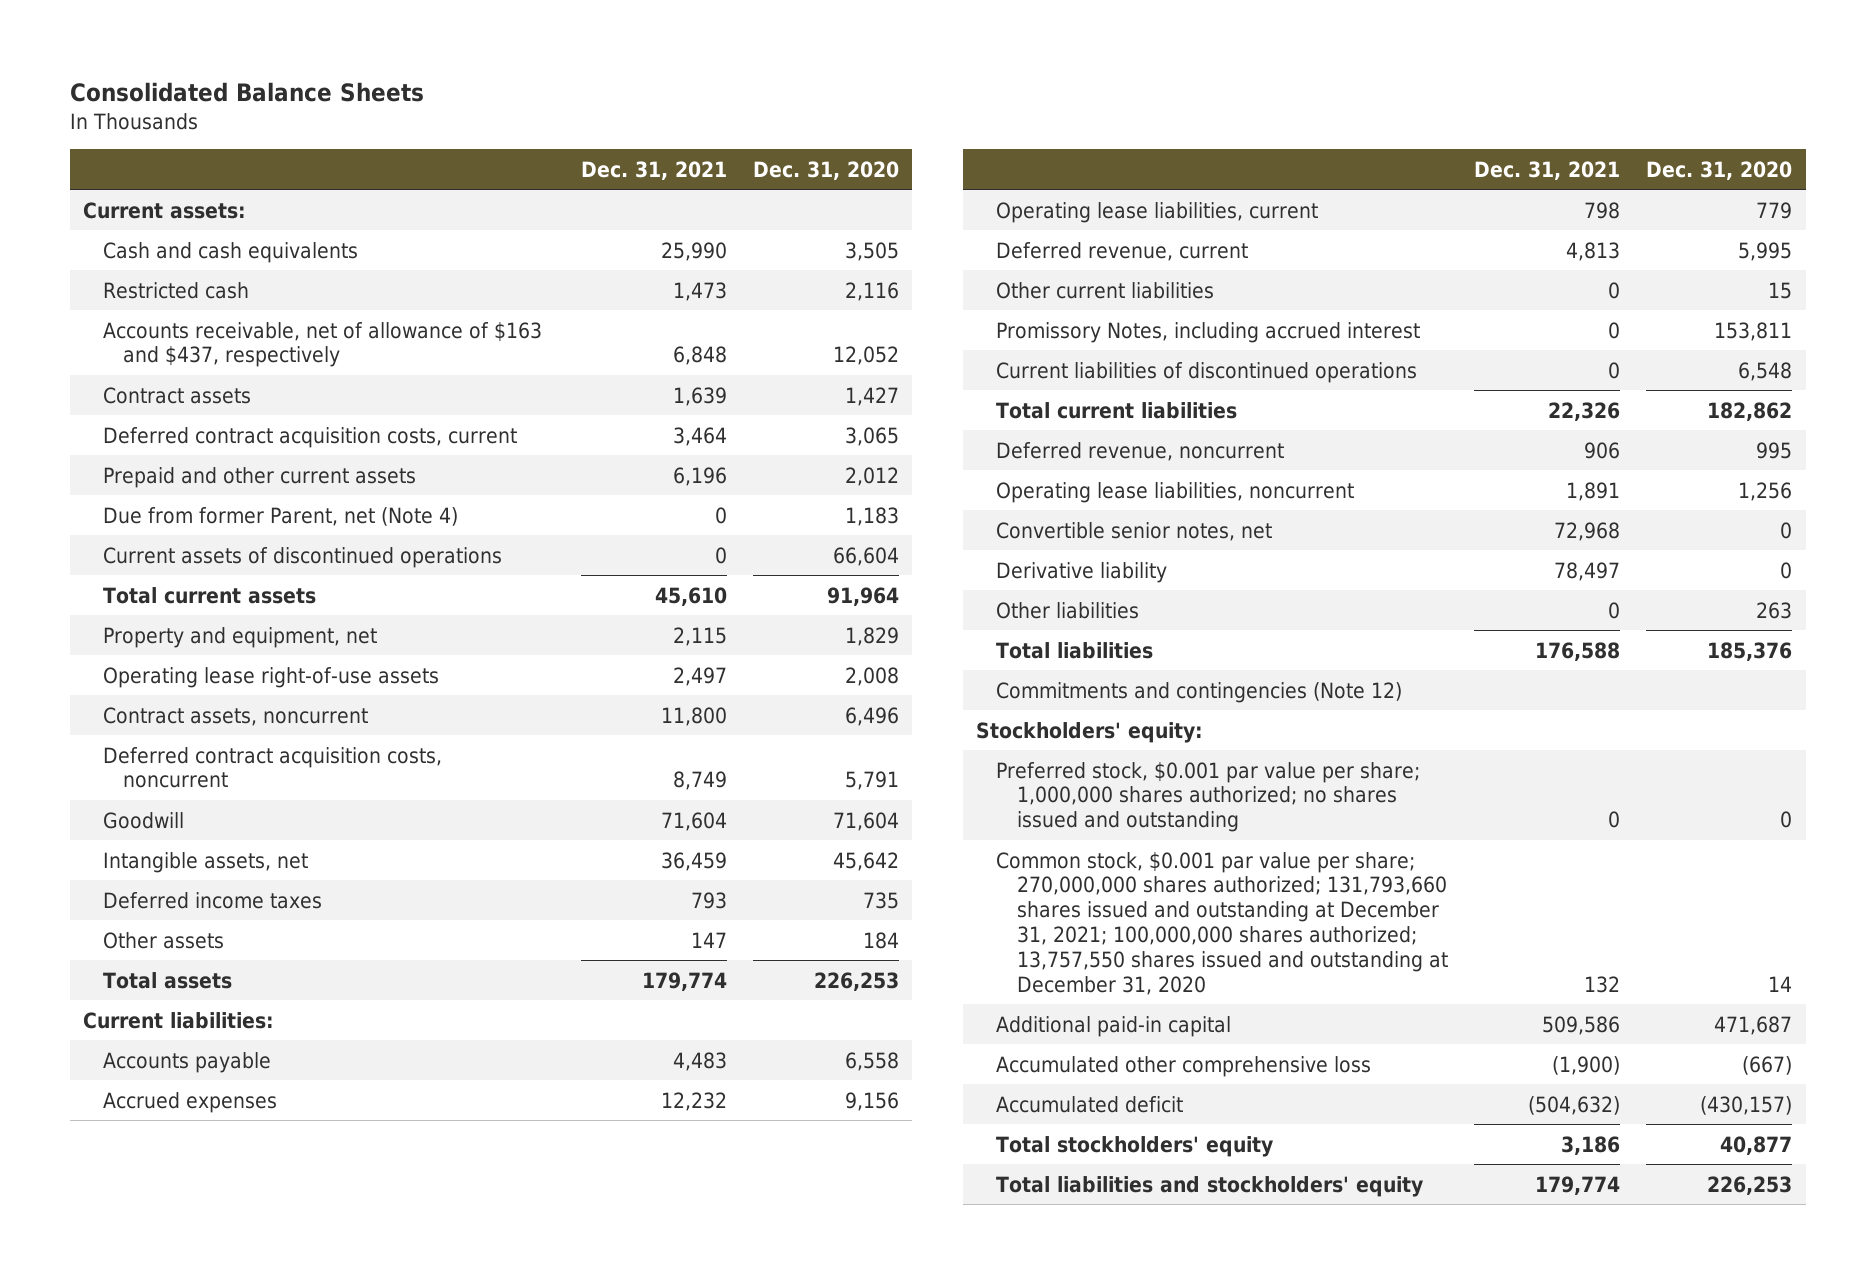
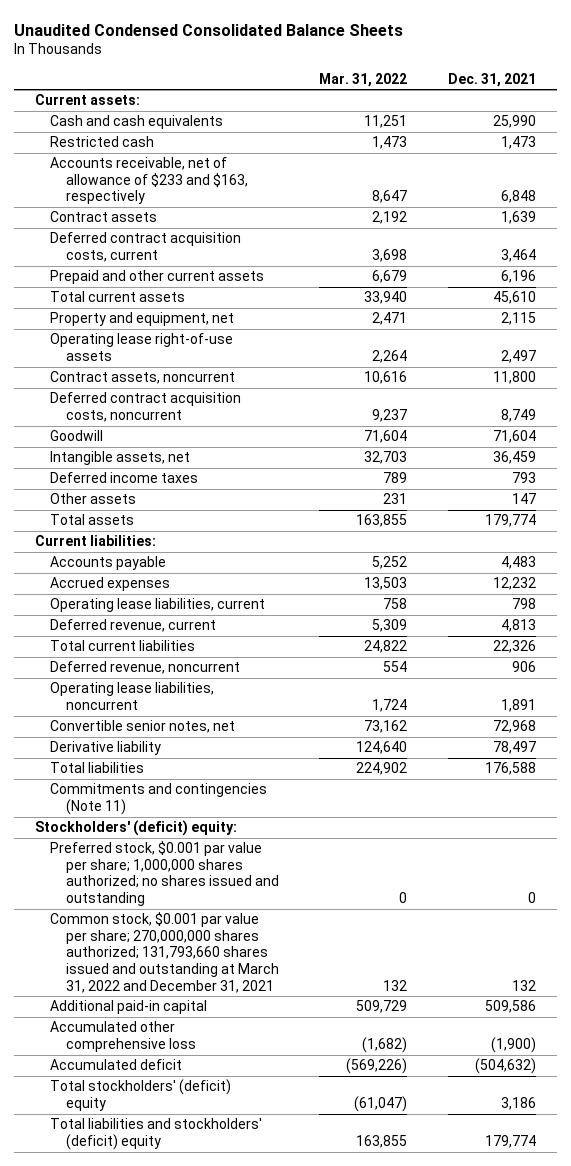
- Consolidated Balance Sheets
+ Unaudited Condensed Consolidated Balance Sheets
- | Dec. 31, 2021 | Dec. 31, 2020
+ | Mar. 31, 2022 | Dec. 31, 2021
- Accounts receivable, net of allowance of $163 and $437, respectively | 6,848 | 12,052
+ Accounts receivable, net of allowance of $233 and $163, respectively | 8,647 | 6,848
- Due from former Parent, net (Note 4) | 0 | 1,183
- Current assets of discontinued operations | 0 | 66,604
- Other current liabilities | 0 | 15
- Promissory Notes, including accrued interest | 0 | 153,811
- Current liabilities of discontinued operations | 0 | 6,548
- Other liabilities | 0 | 263
- Commitments and contingencies (Note 12)
- Stockholders' equity:
+ Commitments and contingencies (Note 11)
+ Stockholders' (deficit) equity:
- Common stock, $0.001 par value per share; 270,000,000 shares authorized; 131,793,660 shares issued and outstanding at December 31, 2021; 100,000,000 shares authorized; 13,757,550 shares issued and outstanding at December 31, 2020 | 132 | 14
+ Common stock, $0.001 par value per share; 270,000,000 shares authorized; 131,793,660 shares issued and outstanding at March 31, 2022 and December 31, 2021 | 132 | 132
- Total stockholders' equity | 3,186 | 40,877
- Total liabilities and stockholders' equity | 179,774 | 226,253
+ Total stockholders' (deficit) equity | (61,047) | 3,186
+ Total liabilities and stockholders' (deficit) equity | 163,855 | 179,774

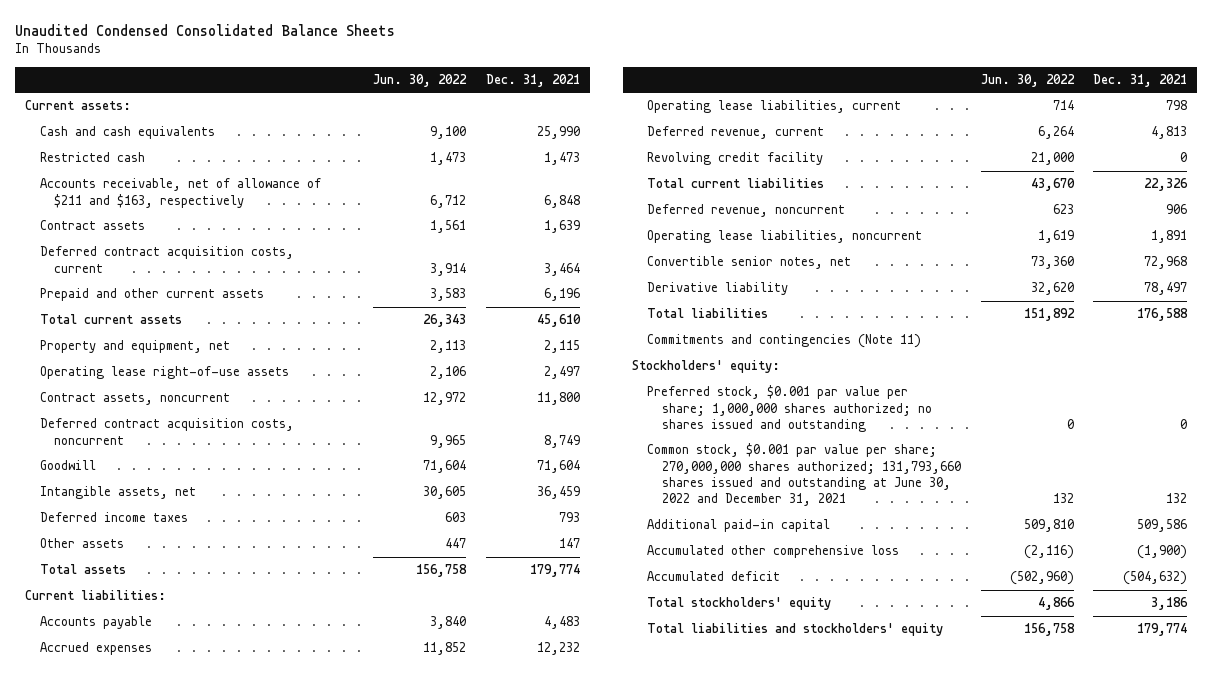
- | Mar. 31, 2022 | Dec. 31, 2021
+ | Jun. 30, 2022 | Dec. 31, 2021
- Accounts receivable, net of allowance of $233 and $163, respectively | 8,647 | 6,848
+ Accounts receivable, net of allowance of $211 and $163, respectively | 6,712 | 6,848
+ Revolving credit facility | 21,000 | 0
- Stockholders' (deficit) equity:
+ Stockholders' equity:
- Common stock, $0.001 par value per share; 270,000,000 shares authorized; 131,793,660 shares issued and outstanding at March 31, 2022 and December 31, 2021 | 132 | 132
+ Common stock, $0.001 par value per share; 270,000,000 shares authorized; 131,793,660 shares issued and outstanding at June 30, 2022 and December 31, 2021 | 132 | 132
- Total stockholders' (deficit) equity | (61,047) | 3,186
- Total liabilities and stockholders' (deficit) equity | 163,855 | 179,774
+ Total stockholders' equity | 4,866 | 3,186
+ Total liabilities and stockholders' equity | 156,758 | 179,774

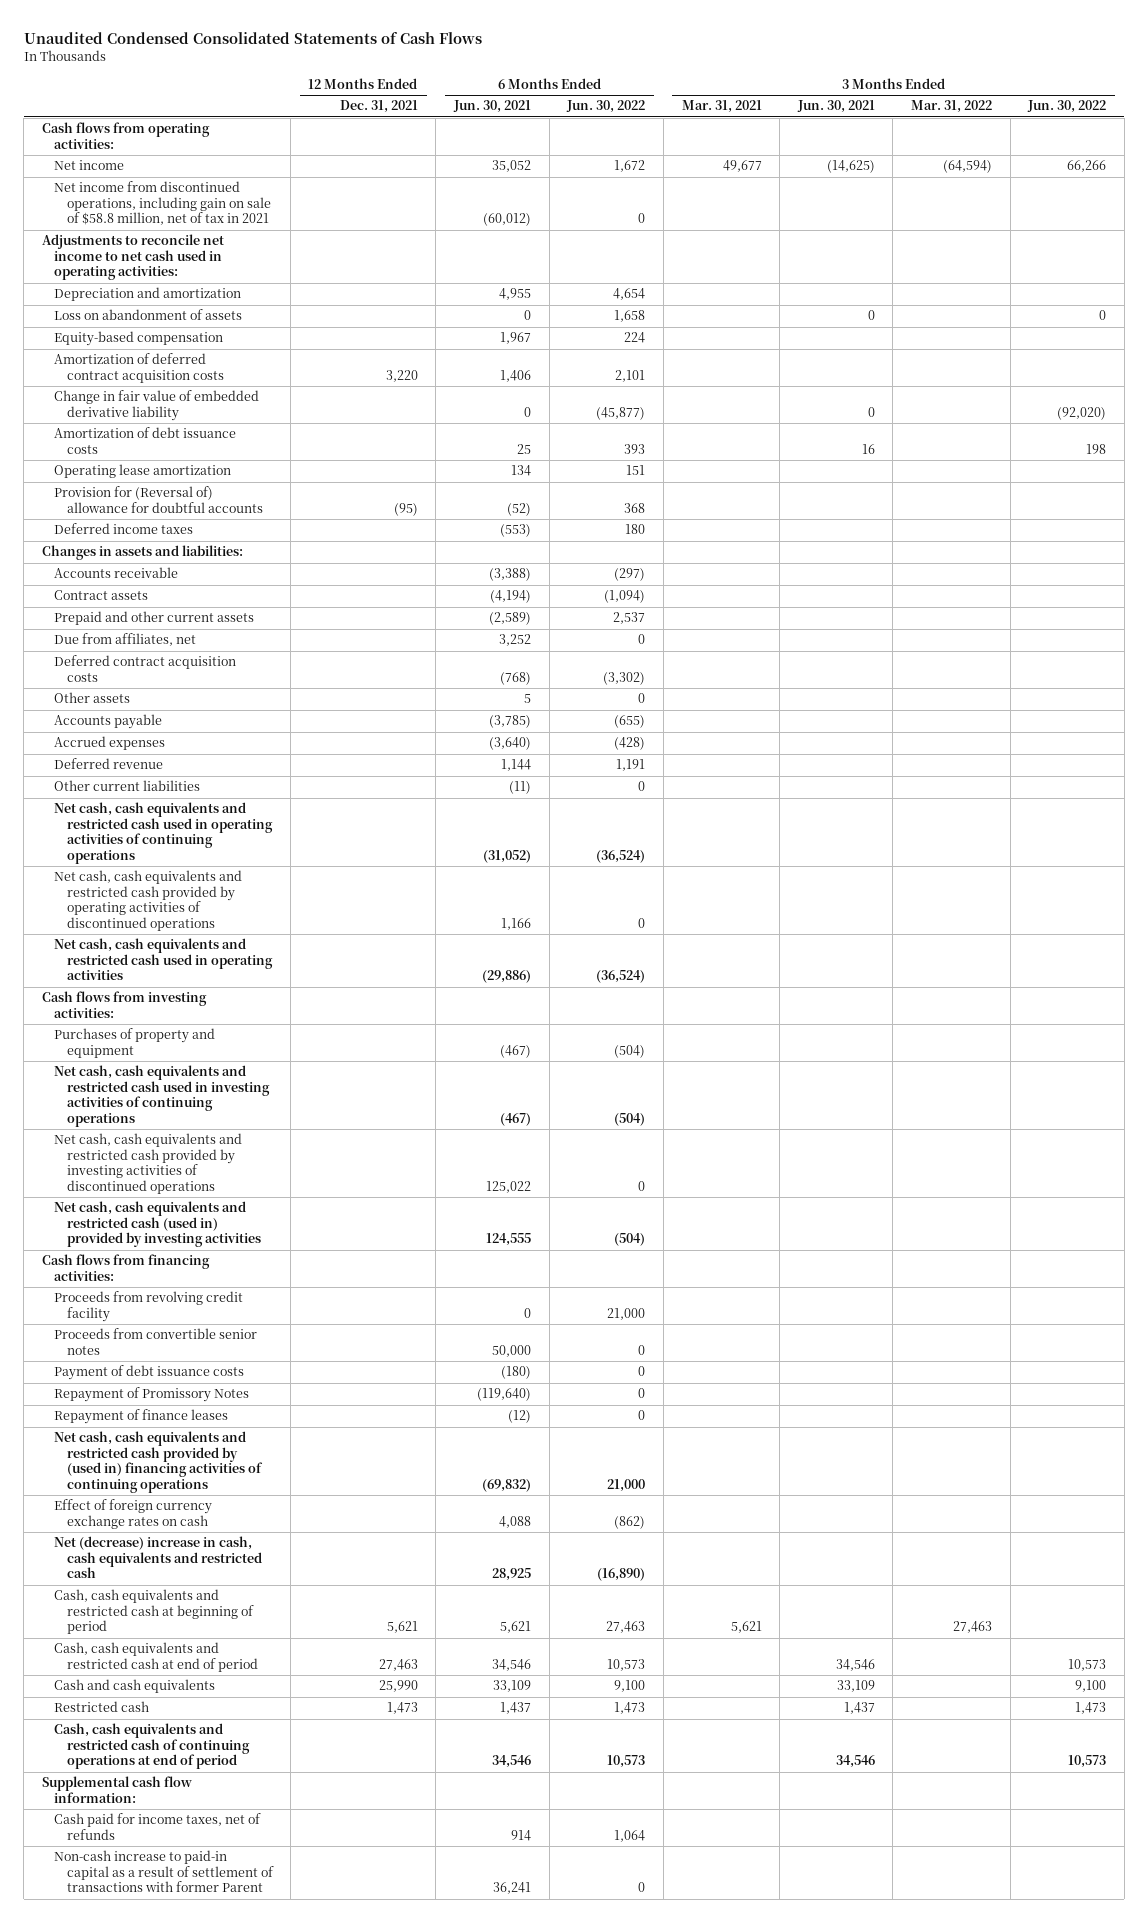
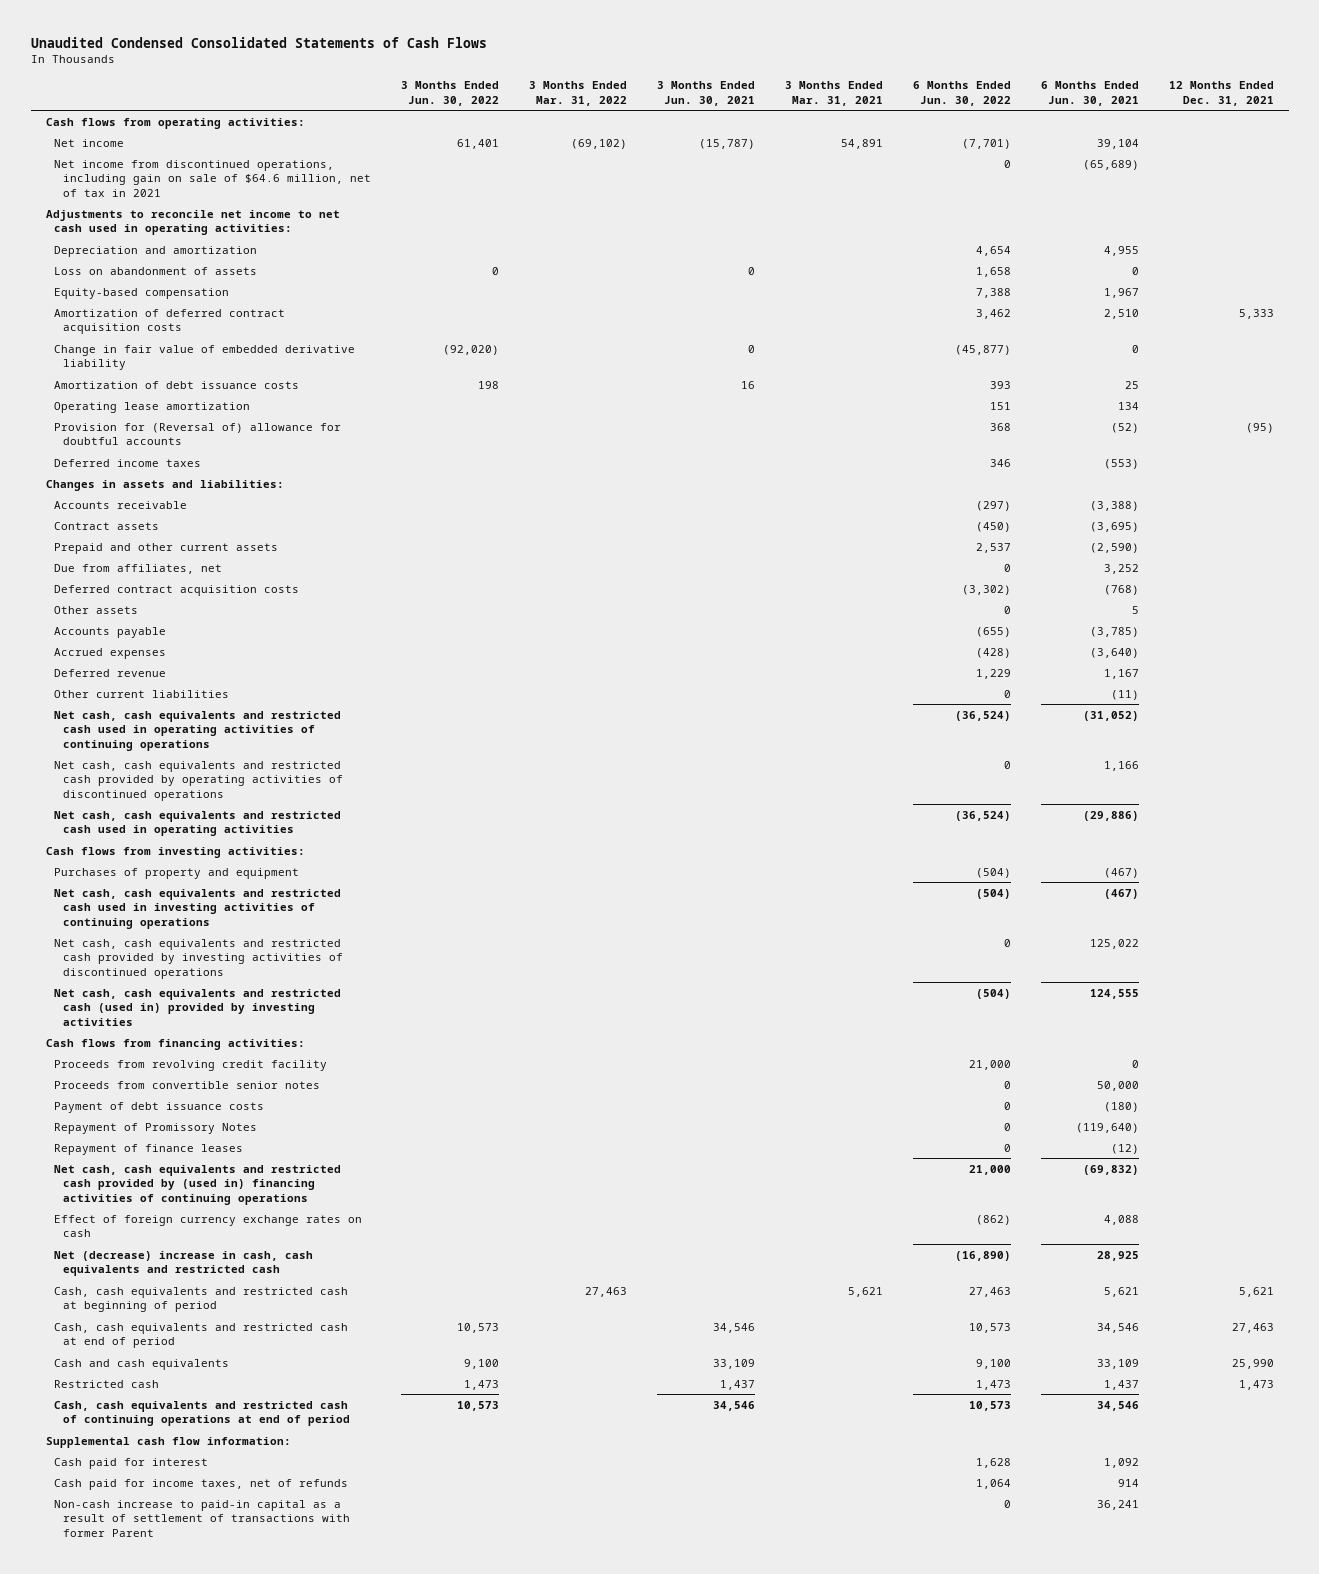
- | 12 Months Ended Dec. 31, 2021 | 6 Months Ended Jun. 30, 2021 | 6 Months Ended Jun. 30, 2022 | 3 Months Ended Mar. 31, 2021 | 3 Months Ended Jun. 30, 2021 | 3 Months Ended Mar. 31, 2022 | 3 Months Ended Jun. 30, 2022
+ | 3 Months Ended Jun. 30, 2022 | 3 Months Ended Mar. 31, 2022 | 3 Months Ended Jun. 30, 2021 | 3 Months Ended Mar. 31, 2021 | 6 Months Ended Jun. 30, 2022 | 6 Months Ended Jun. 30, 2021 | 12 Months Ended Dec. 31, 2021
- Net income | | 35,052 | 1,672 | 49,677 | (14,625) | (64,594) | 66,266
- Net income from discontinued operations, including gain on sale of $58.8 million, net of tax in 2021 | | (60,012) | 0 | | | |
+ Net income | 61,401 | (69,102) | (15,787) | 54,891 | (7,701) | 39,104 |
+ Net income from discontinued operations, including gain on sale of $64.6 million, net of tax in 2021 | | | | | 0 | (65,689) |
- Equity-based compensation | | 1,967 | 224 | | | |
- Amortization of deferred contract acquisition costs | 3,220 | 1,406 | 2,101 | | | |
+ Equity-based compensation | | | | | 7,388 | 1,967 |
+ Amortization of deferred contract acquisition costs | | | | | 3,462 | 2,510 | 5,333
- Deferred income taxes | | (553) | 180 | | | |
+ Deferred income taxes | | | | | 346 | (553) |
- Contract assets | | (4,194) | (1,094) | | | |
- Prepaid and other current assets | | (2,589) | 2,537 | | | |
+ Contract assets | | | | | (450) | (3,695) |
+ Prepaid and other current assets | | | | | 2,537 | (2,590) |
- Deferred revenue | | 1,144 | 1,191 | | | |
+ Deferred revenue | | | | | 1,229 | 1,167 |
+ Cash paid for interest | | | | | 1,628 | 1,092 |

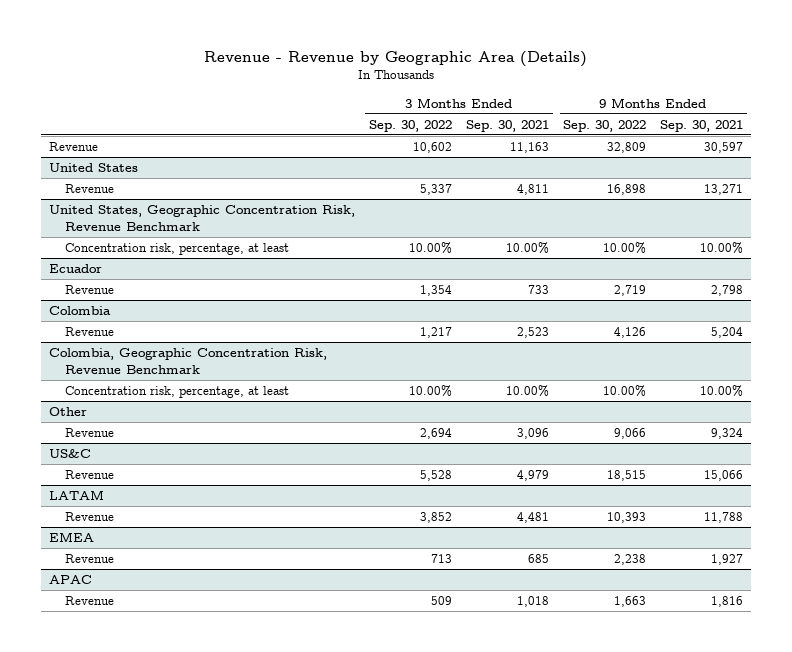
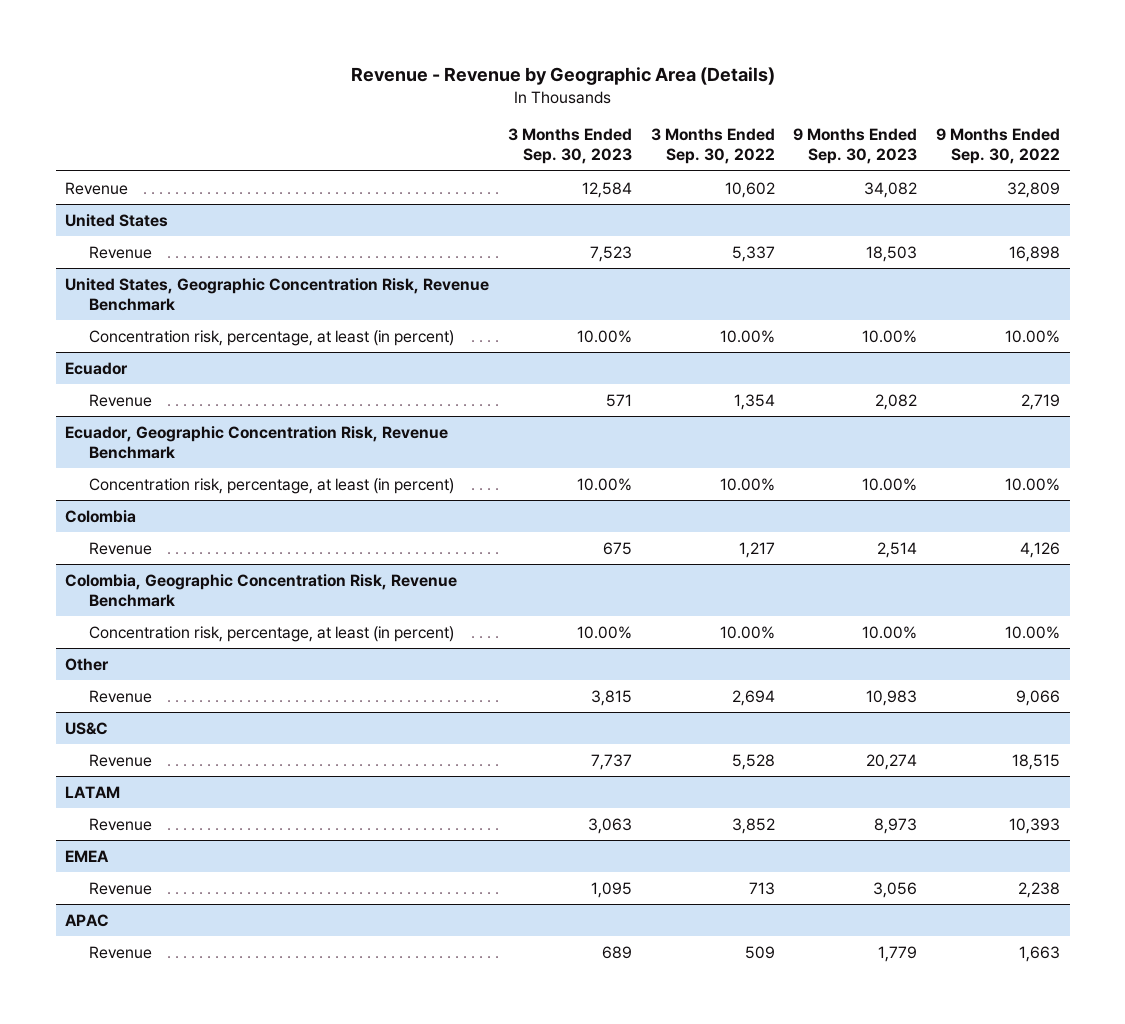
- | 3 Months Ended Sep. 30, 2022 | 3 Months Ended Sep. 30, 2021 | 9 Months Ended Sep. 30, 2022 | 9 Months Ended Sep. 30, 2021
+ | 3 Months Ended Sep. 30, 2023 | 3 Months Ended Sep. 30, 2022 | 9 Months Ended Sep. 30, 2023 | 9 Months Ended Sep. 30, 2022
@ United States, Geographic Concentration Risk, Revenue Benchmark
- Concentration risk, percentage, at least | 10.00% | 10.00% | 10.00% | 10.00%
+ Concentration risk, percentage, at least (in percent) | 10.00% | 10.00% | 10.00% | 10.00%
+ Ecuador, Geographic Concentration Risk, Revenue Benchmark
+ Concentration risk, percentage, at least (in percent) | 10.00% | 10.00% | 10.00% | 10.00%
@ Colombia, Geographic Concentration Risk, Revenue Benchmark
- Concentration risk, percentage, at least | 10.00% | 10.00% | 10.00% | 10.00%
+ Concentration risk, percentage, at least (in percent) | 10.00% | 10.00% | 10.00% | 10.00%

